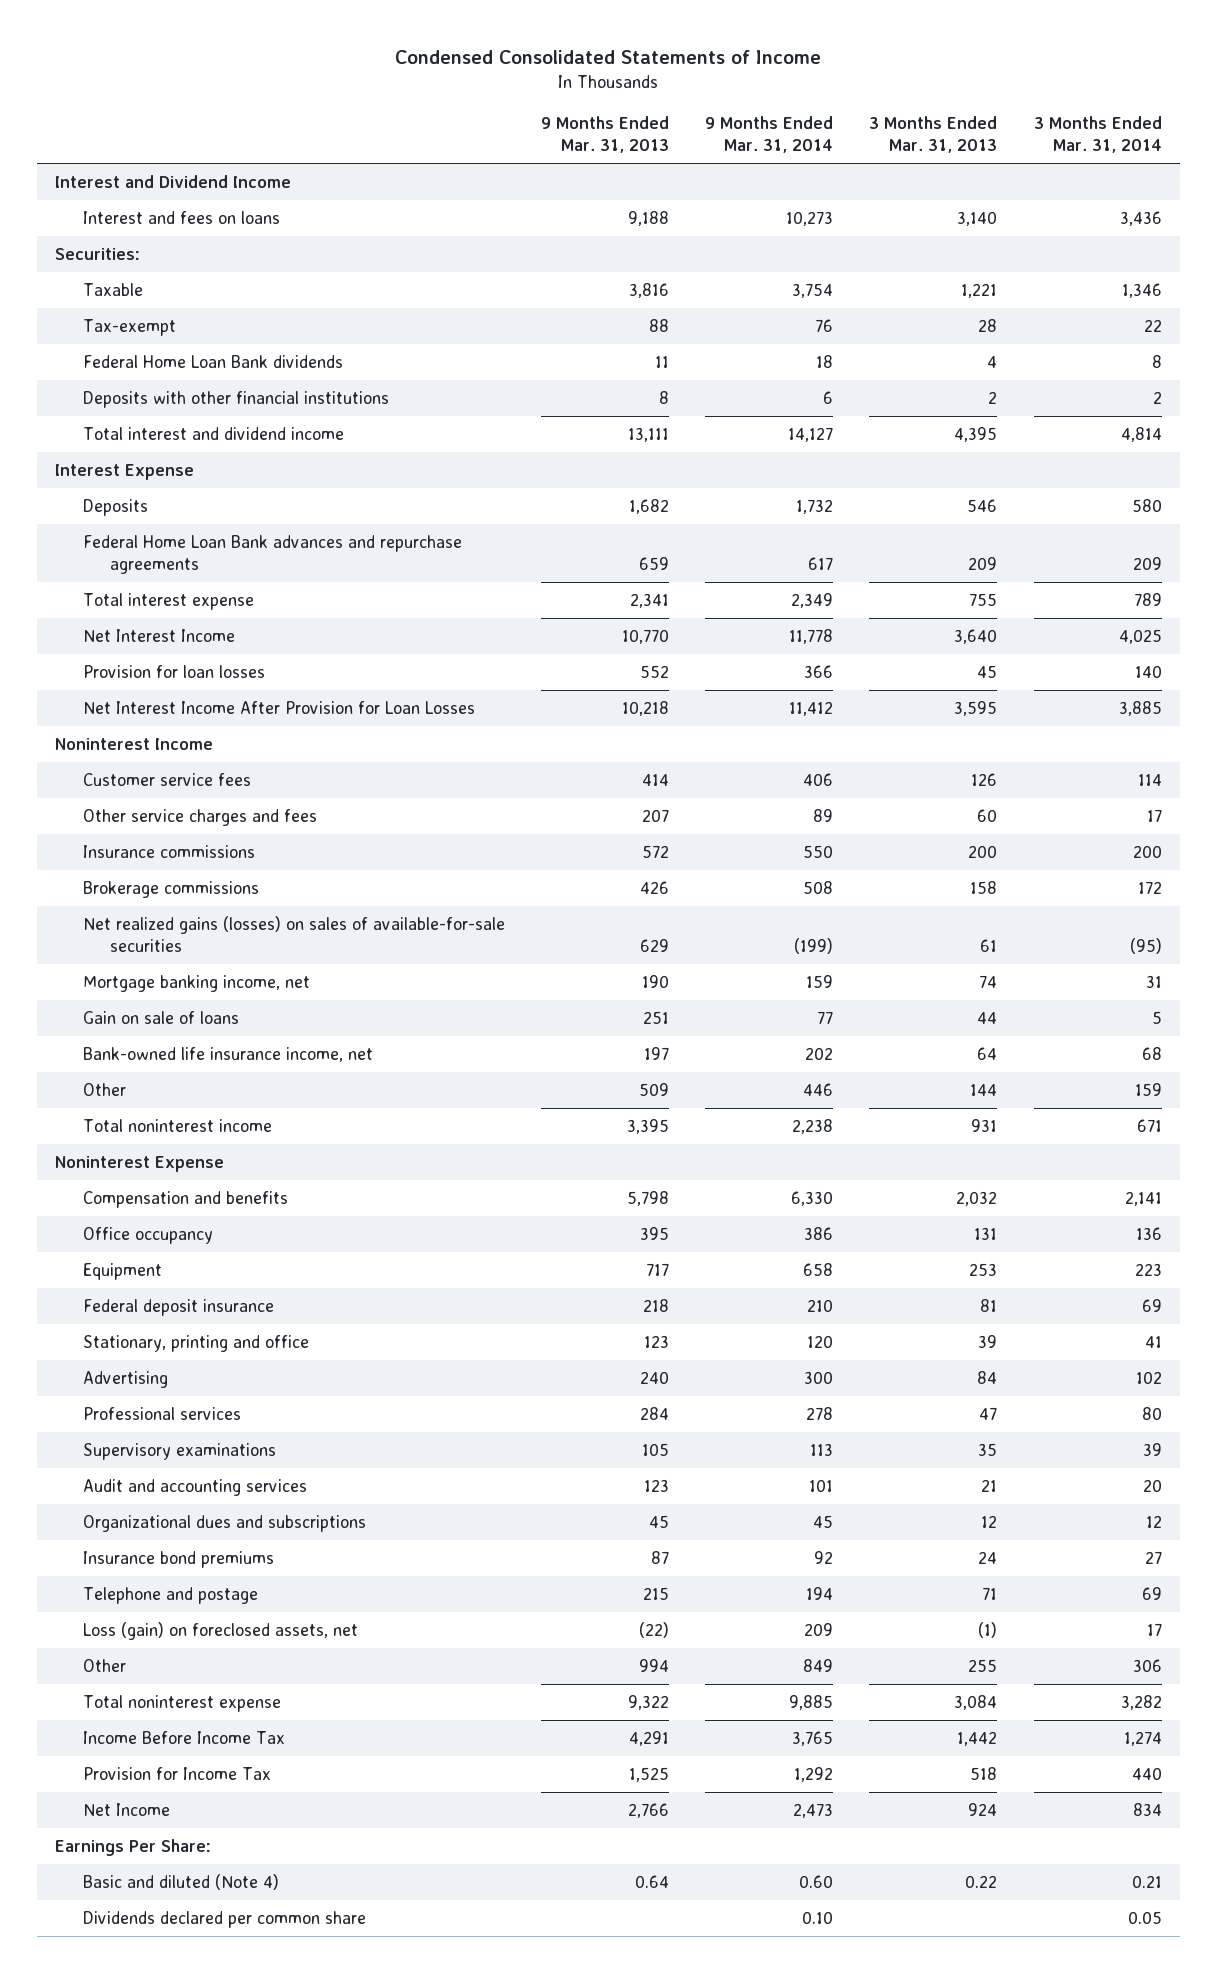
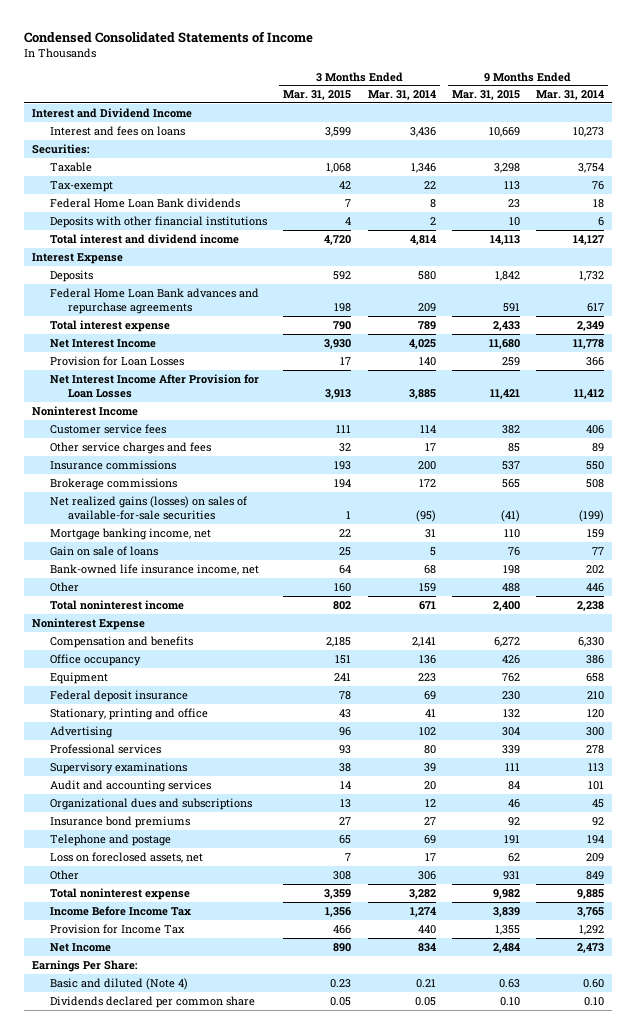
- | 9 Months Ended Mar. 31, 2013 | 9 Months Ended Mar. 31, 2014 | 3 Months Ended Mar. 31, 2013 | 3 Months Ended Mar. 31, 2014
+ | 3 Months Ended Mar. 31, 2015 | 3 Months Ended Mar. 31, 2014 | 9 Months Ended Mar. 31, 2015 | 9 Months Ended Mar. 31, 2014
- Provision for loan losses | 552 | 366 | 45 | 140
+ Provision for Loan Losses | 17 | 140 | 259 | 366
- Loss (gain) on foreclosed assets, net | (22) | 209 | (1) | 17
+ Loss on foreclosed assets, net | 7 | 17 | 62 | 209

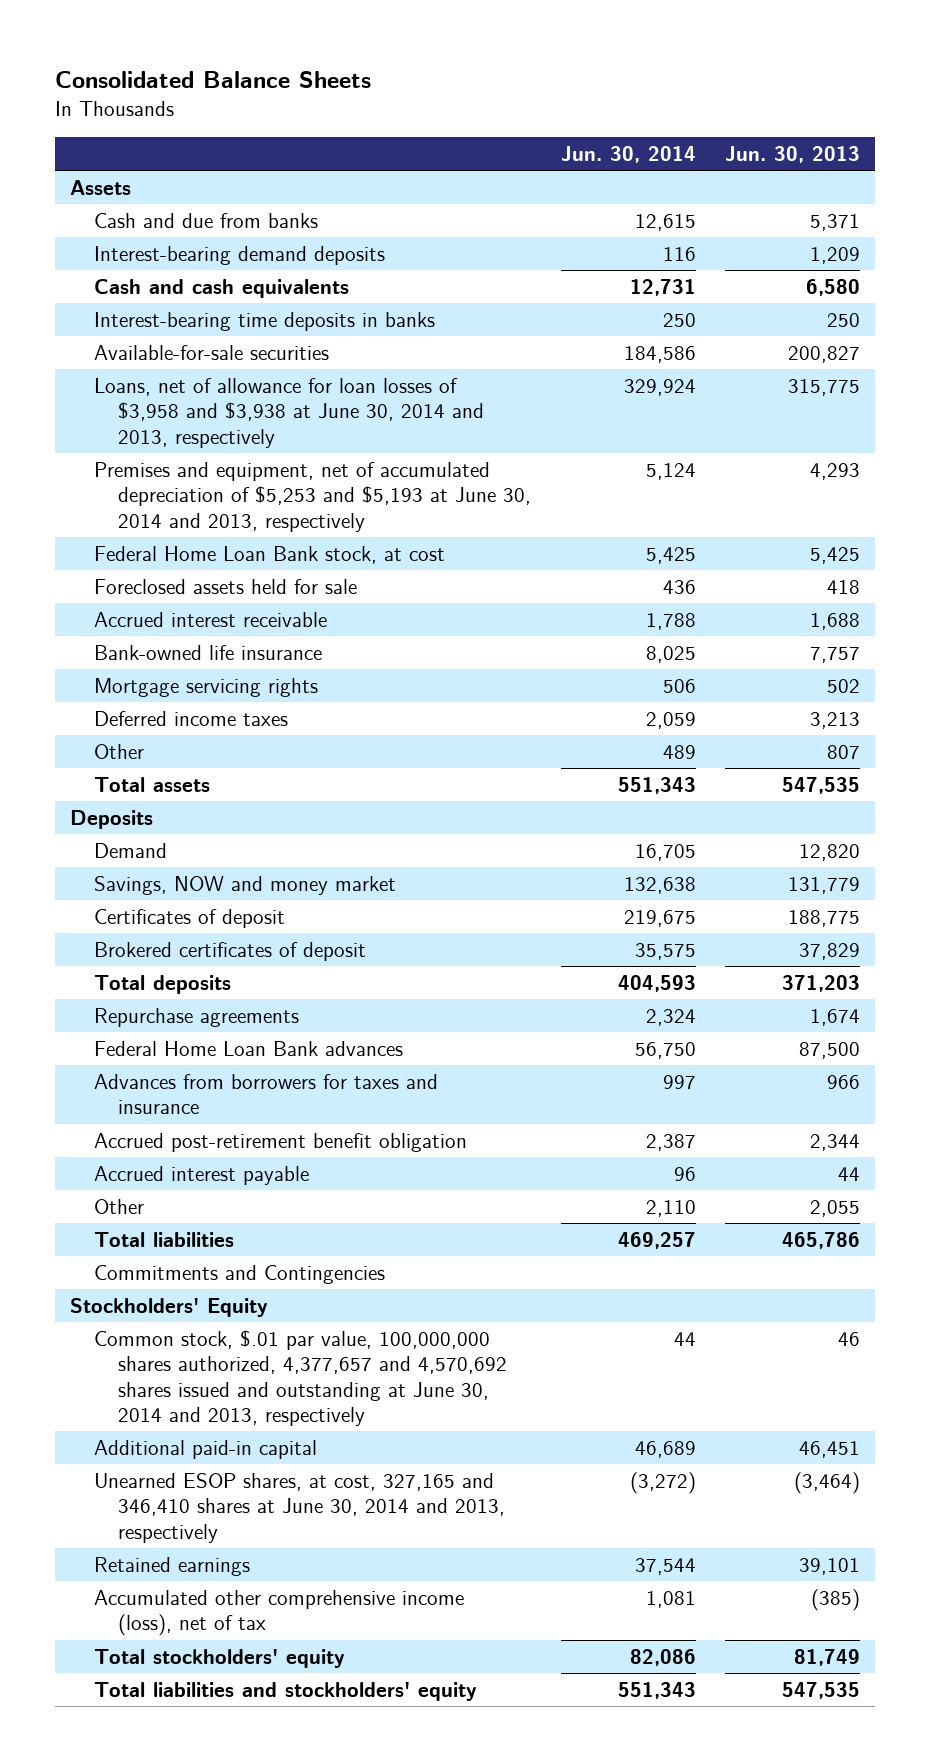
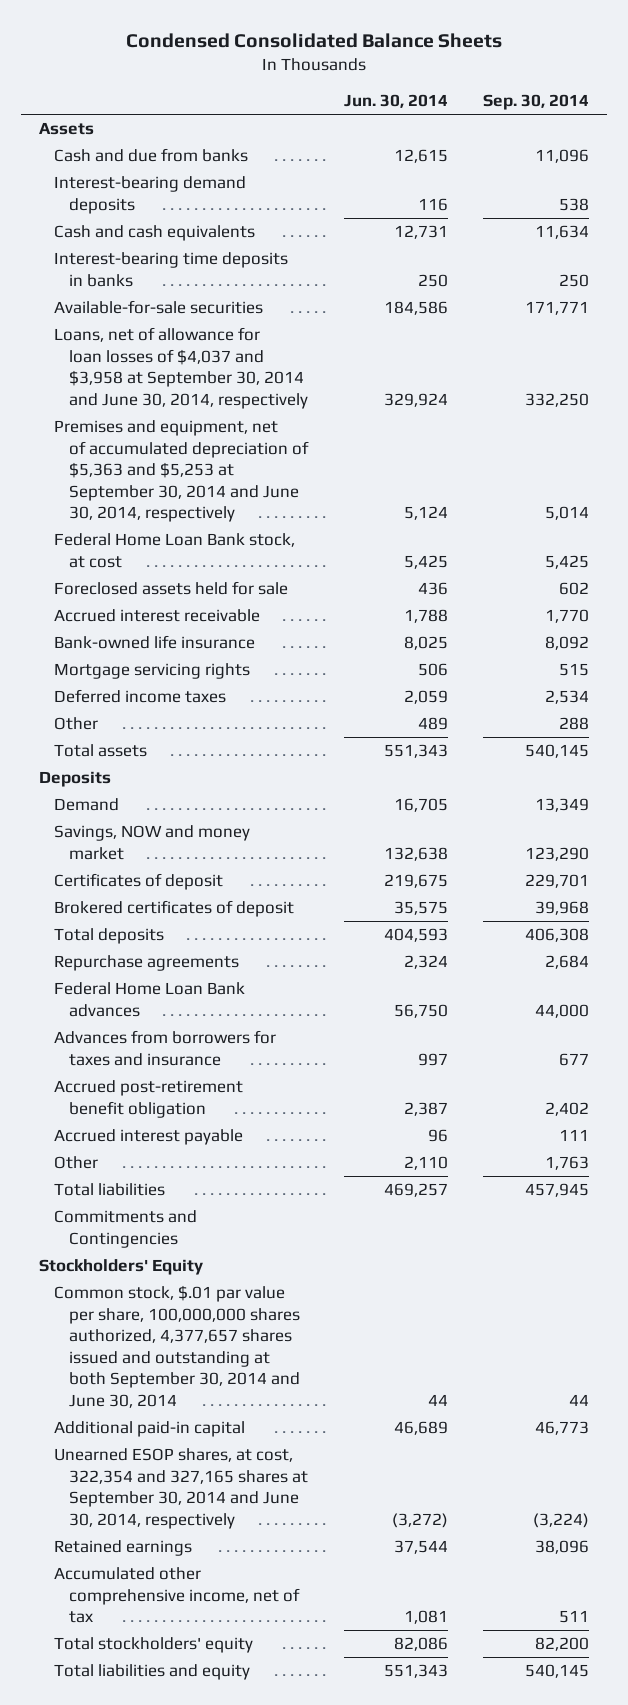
- Consolidated Balance Sheets
+ Condensed Consolidated Balance Sheets
- | Jun. 30, 2014 | Jun. 30, 2013
+ | Jun. 30, 2014 | Sep. 30, 2014
- Loans, net of allowance for loan losses of $3,958 and $3,938 at June 30, 2014 and 2013, respectively | 329,924 | 315,775
- Premises and equipment, net of accumulated depreciation of $5,253 and $5,193 at June 30, 2014 and 2013, respectively | 5,124 | 4,293
+ Loans, net of allowance for loan losses of $4,037 and $3,958 at September 30, 2014 and June 30, 2014, respectively | 329,924 | 332,250
+ Premises and equipment, net of accumulated depreciation of $5,363 and $5,253 at September 30, 2014 and June 30, 2014, respectively | 5,124 | 5,014
- Common stock, $.01 par value, 100,000,000 shares authorized, 4,377,657 and 4,570,692 shares issued and outstanding at June 30, 2014 and 2013, respectively | 44 | 46
+ Common stock, $.01 par value per share, 100,000,000 shares authorized, 4,377,657 shares issued and outstanding at both September 30, 2014 and June 30, 2014 | 44 | 44
- Unearned ESOP shares, at cost, 327,165 and 346,410 shares at June 30, 2014 and 2013, respectively | (3,272) | (3,464)
+ Unearned ESOP shares, at cost, 322,354 and 327,165 shares at September 30, 2014 and June 30, 2014, respectively | (3,272) | (3,224)
- Accumulated other comprehensive income (loss), net of tax | 1,081 | (385)
+ Accumulated other comprehensive income, net of tax | 1,081 | 511
- Total liabilities and stockholders' equity | 551,343 | 547,535
+ Total liabilities and equity | 551,343 | 540,145

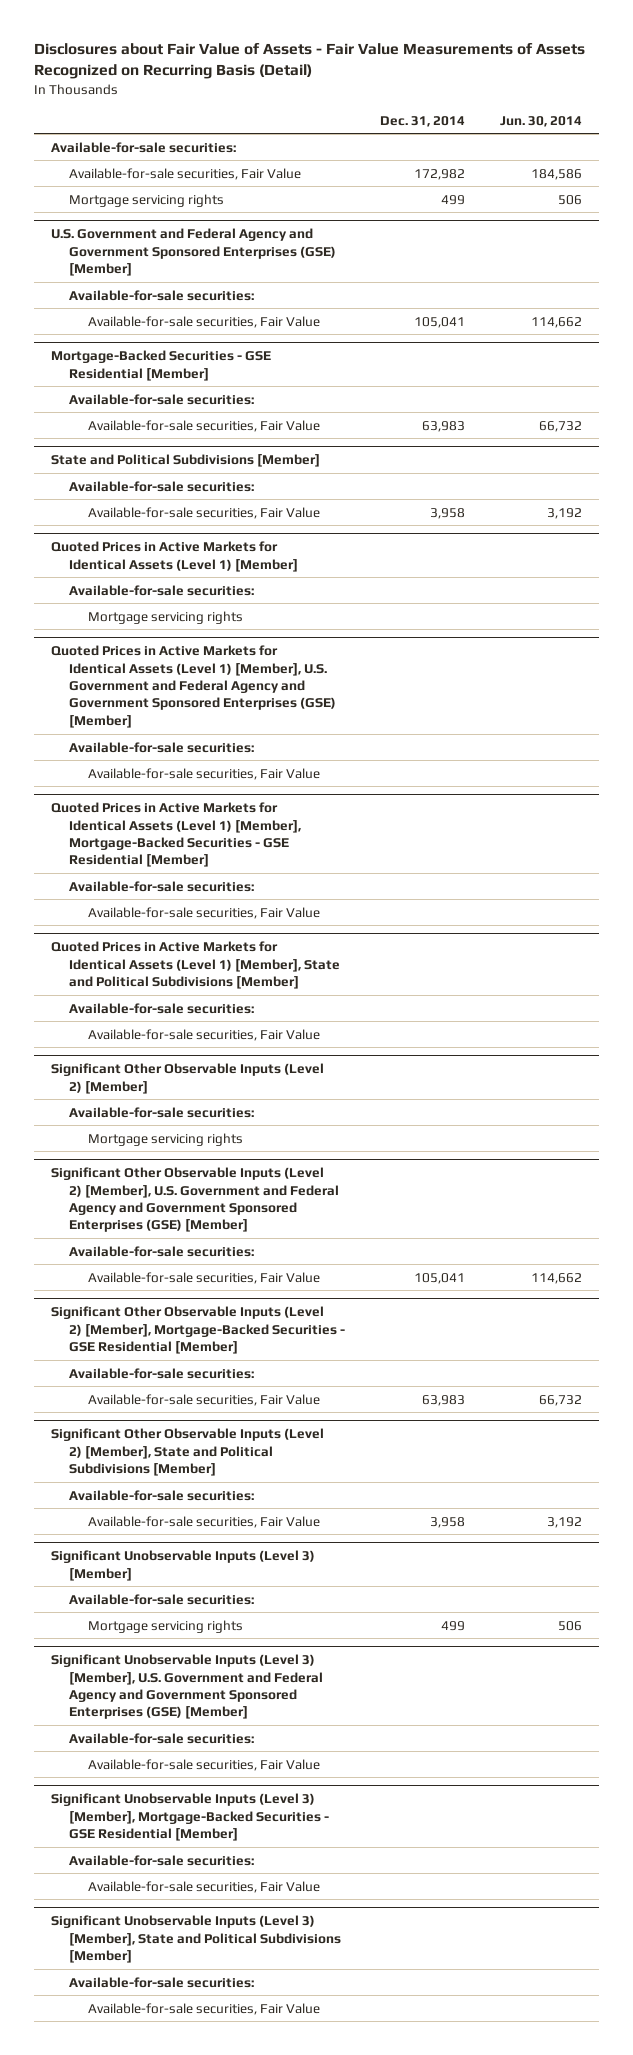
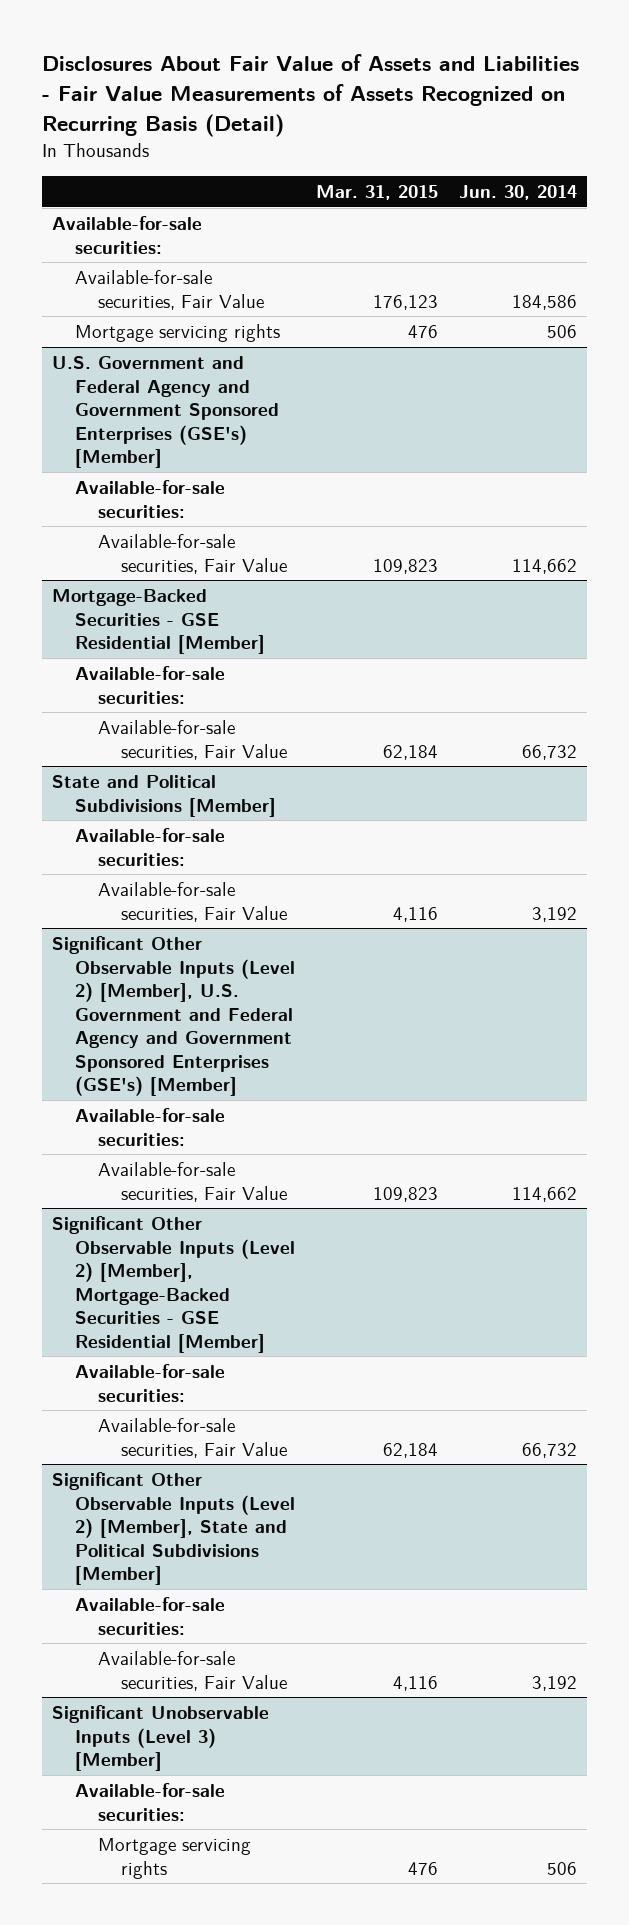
- Disclosures about Fair Value of Assets - Fair Value Measurements of Assets Recognized on Recurring Basis (Detail)
+ Disclosures About Fair Value of Assets and Liabilities - Fair Value Measurements of Assets Recognized on Recurring Basis (Detail)
- | Dec. 31, 2014 | Jun. 30, 2014
+ | Mar. 31, 2015 | Jun. 30, 2014
- U.S. Government and Federal Agency and Government Sponsored Enterprises (GSE) [Member]
+ U.S. Government and Federal Agency and Government Sponsored Enterprises (GSE's) [Member]
- Quoted Prices in Active Markets for Identical Assets (Level 1) [Member]
- Available-for-sale securities:
- Mortgage servicing rights
- Quoted Prices in Active Markets for Identical Assets (Level 1) [Member], U.S. Government and Federal Agency and Government Sponsored Enterprises (GSE) [Member]
- Available-for-sale securities:
- Available-for-sale securities, Fair Value
- Quoted Prices in Active Markets for Identical Assets (Level 1) [Member], Mortgage-Backed Securities - GSE Residential [Member]
- Available-for-sale securities:
- Available-for-sale securities, Fair Value
- Quoted Prices in Active Markets for Identical Assets (Level 1) [Member], State and Political Subdivisions [Member]
- Available-for-sale securities:
- Available-for-sale securities, Fair Value
- Significant Other Observable Inputs (Level 2) [Member]
- Available-for-sale securities:
- Mortgage servicing rights
- Significant Other Observable Inputs (Level 2) [Member], U.S. Government and Federal Agency and Government Sponsored Enterprises (GSE) [Member]
+ Significant Other Observable Inputs (Level 2) [Member], U.S. Government and Federal Agency and Government Sponsored Enterprises (GSE's) [Member]
- Significant Unobservable Inputs (Level 3) [Member], U.S. Government and Federal Agency and Government Sponsored Enterprises (GSE) [Member]
- Available-for-sale securities:
- Available-for-sale securities, Fair Value
- Significant Unobservable Inputs (Level 3) [Member], Mortgage-Backed Securities - GSE Residential [Member]
- Available-for-sale securities:
- Available-for-sale securities, Fair Value
- Significant Unobservable Inputs (Level 3) [Member], State and Political Subdivisions [Member]
- Available-for-sale securities:
- Available-for-sale securities, Fair Value

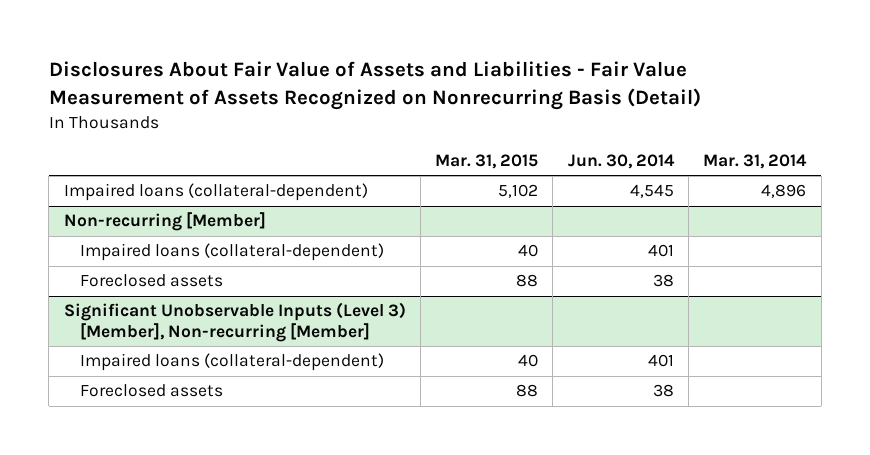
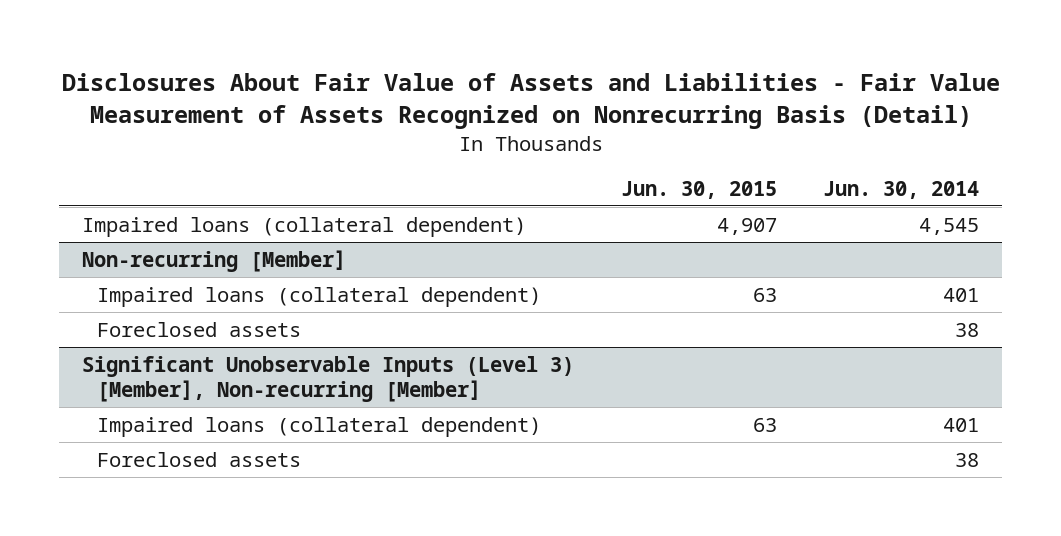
- | Mar. 31, 2015 | Jun. 30, 2014 | Mar. 31, 2014
+ | Jun. 30, 2015 | Jun. 30, 2014
- Impaired loans (collateral-dependent) | 5,102 | 4,545 | 4,896
+ Impaired loans (collateral dependent) | 4,907 | 4,545
@ Non-recurring [Member]
- Impaired loans (collateral-dependent) | 40 | 401 |
+ Impaired loans (collateral dependent) | 63 | 401
@ Significant Unobservable Inputs (Level 3) [Member], Non-recurring [Member]
- Impaired loans (collateral-dependent) | 40 | 401 |
+ Impaired loans (collateral dependent) | 63 | 401

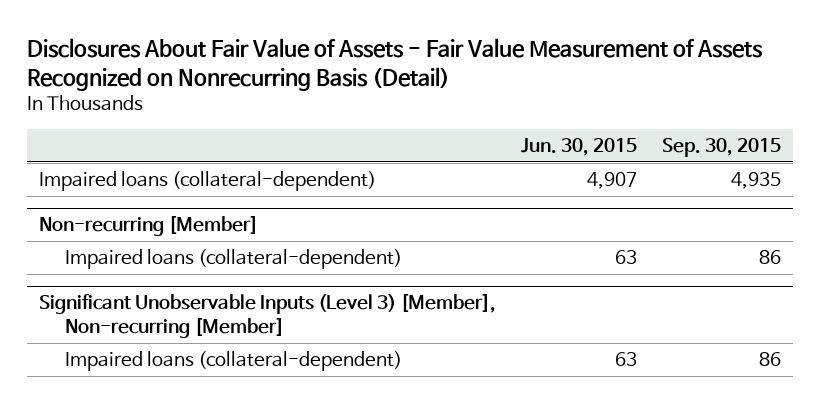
- Disclosures About Fair Value of Assets and Liabilities - Fair Value Measurement of Assets Recognized on Nonrecurring Basis (Detail)
+ Disclosures About Fair Value of Assets - Fair Value Measurement of Assets Recognized on Nonrecurring Basis (Detail)
- | Jun. 30, 2015 | Jun. 30, 2014
+ | Jun. 30, 2015 | Sep. 30, 2015
- Impaired loans (collateral dependent) | 4,907 | 4,545
+ Impaired loans (collateral-dependent) | 4,907 | 4,935
@ Non-recurring [Member]
- Impaired loans (collateral dependent) | 63 | 401
- Foreclosed assets | | 38
+ Impaired loans (collateral-dependent) | 63 | 86
@ Significant Unobservable Inputs (Level 3) [Member], Non-recurring [Member]
- Impaired loans (collateral dependent) | 63 | 401
- Foreclosed assets | | 38
+ Impaired loans (collateral-dependent) | 63 | 86

